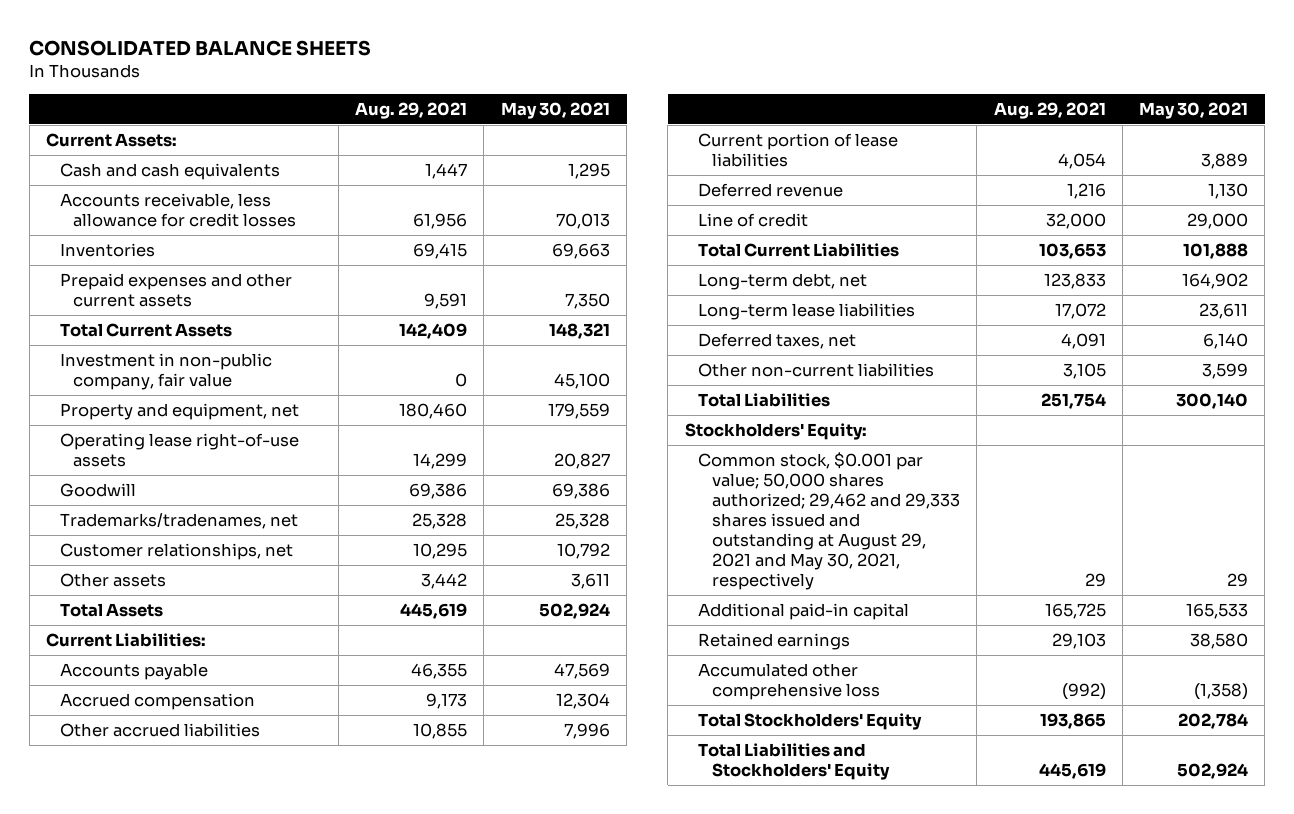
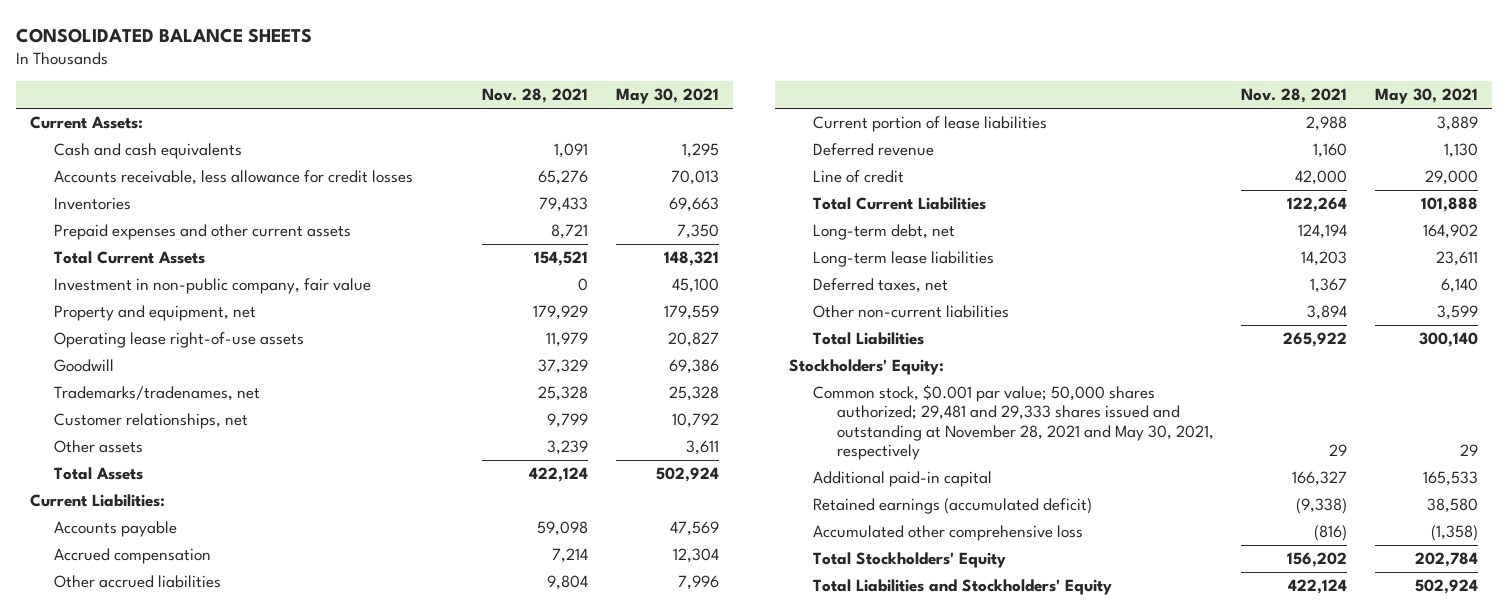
- | Aug. 29, 2021 | May 30, 2021
+ | Nov. 28, 2021 | May 30, 2021
- Common stock, $0.001 par value; 50,000 shares authorized; 29,462 and 29,333 shares issued and outstanding at August 29, 2021 and May 30, 2021, respectively | 29 | 29
+ Common stock, $0.001 par value; 50,000 shares authorized; 29,481 and 29,333 shares issued and outstanding at November 28, 2021 and May 30, 2021, respectively | 29 | 29
- Retained earnings | 29,103 | 38,580
+ Retained earnings (accumulated deficit) | (9,338) | 38,580

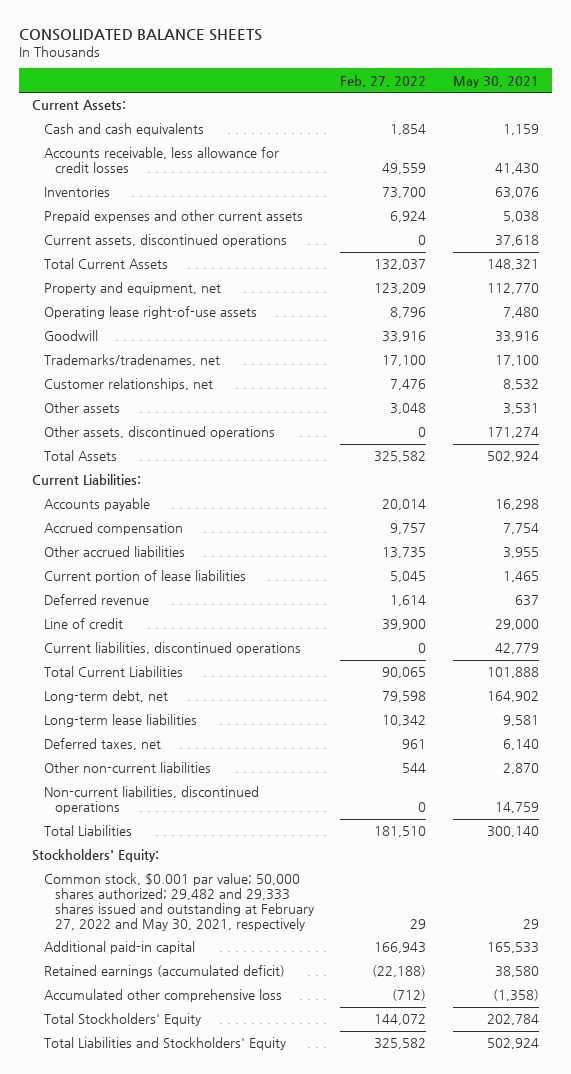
- | Nov. 28, 2021 | May 30, 2021
+ | Feb. 27, 2022 | May 30, 2021
- Cash and cash equivalents | 1,091 | 1,295
- Accounts receivable, less allowance for credit losses | 65,276 | 70,013
- Inventories | 79,433 | 69,663
- Prepaid expenses and other current assets | 8,721 | 7,350
+ Cash and cash equivalents | 1,854 | 1,159
+ Accounts receivable, less allowance for credit losses | 49,559 | 41,430
+ Inventories | 73,700 | 63,076
+ Prepaid expenses and other current assets | 6,924 | 5,038
+ Current assets, discontinued operations | 0 | 37,618
- Investment in non-public company, fair value | 0 | 45,100
- Property and equipment, net | 179,929 | 179,559
- Operating lease right-of-use assets | 11,979 | 20,827
- Goodwill | 37,329 | 69,386
- Trademarks/tradenames, net | 25,328 | 25,328
- Customer relationships, net | 9,799 | 10,792
- Other assets | 3,239 | 3,611
+ Property and equipment, net | 123,209 | 112,770
+ Operating lease right-of-use assets | 8,796 | 7,480
+ Goodwill | 33,916 | 33,916
+ Trademarks/tradenames, net | 17,100 | 17,100
+ Customer relationships, net | 7,476 | 8,532
+ Other assets | 3,048 | 3,531
+ Other assets, discontinued operations | 0 | 171,274
- Accounts payable | 59,098 | 47,569
- Accrued compensation | 7,214 | 12,304
- Other accrued liabilities | 9,804 | 7,996
- Current portion of lease liabilities | 2,988 | 3,889
- Deferred revenue | 1,160 | 1,130
+ Accounts payable | 20,014 | 16,298
+ Accrued compensation | 9,757 | 7,754
+ Other accrued liabilities | 13,735 | 3,955
+ Current portion of lease liabilities | 5,045 | 1,465
+ Deferred revenue | 1,614 | 637
+ Current liabilities, discontinued operations | 0 | 42,779
- Long-term lease liabilities | 14,203 | 23,611
+ Long-term lease liabilities | 10,342 | 9,581
- Other non-current liabilities | 3,894 | 3,599
+ Other non-current liabilities | 544 | 2,870
+ Non-current liabilities, discontinued operations | 0 | 14,759
- Common stock, $0.001 par value; 50,000 shares authorized; 29,481 and 29,333 shares issued and outstanding at November 28, 2021 and May 30, 2021, respectively | 29 | 29
+ Common stock, $0.001 par value; 50,000 shares authorized; 29,482 and 29,333 shares issued and outstanding at February 27, 2022 and May 30, 2021, respectively | 29 | 29

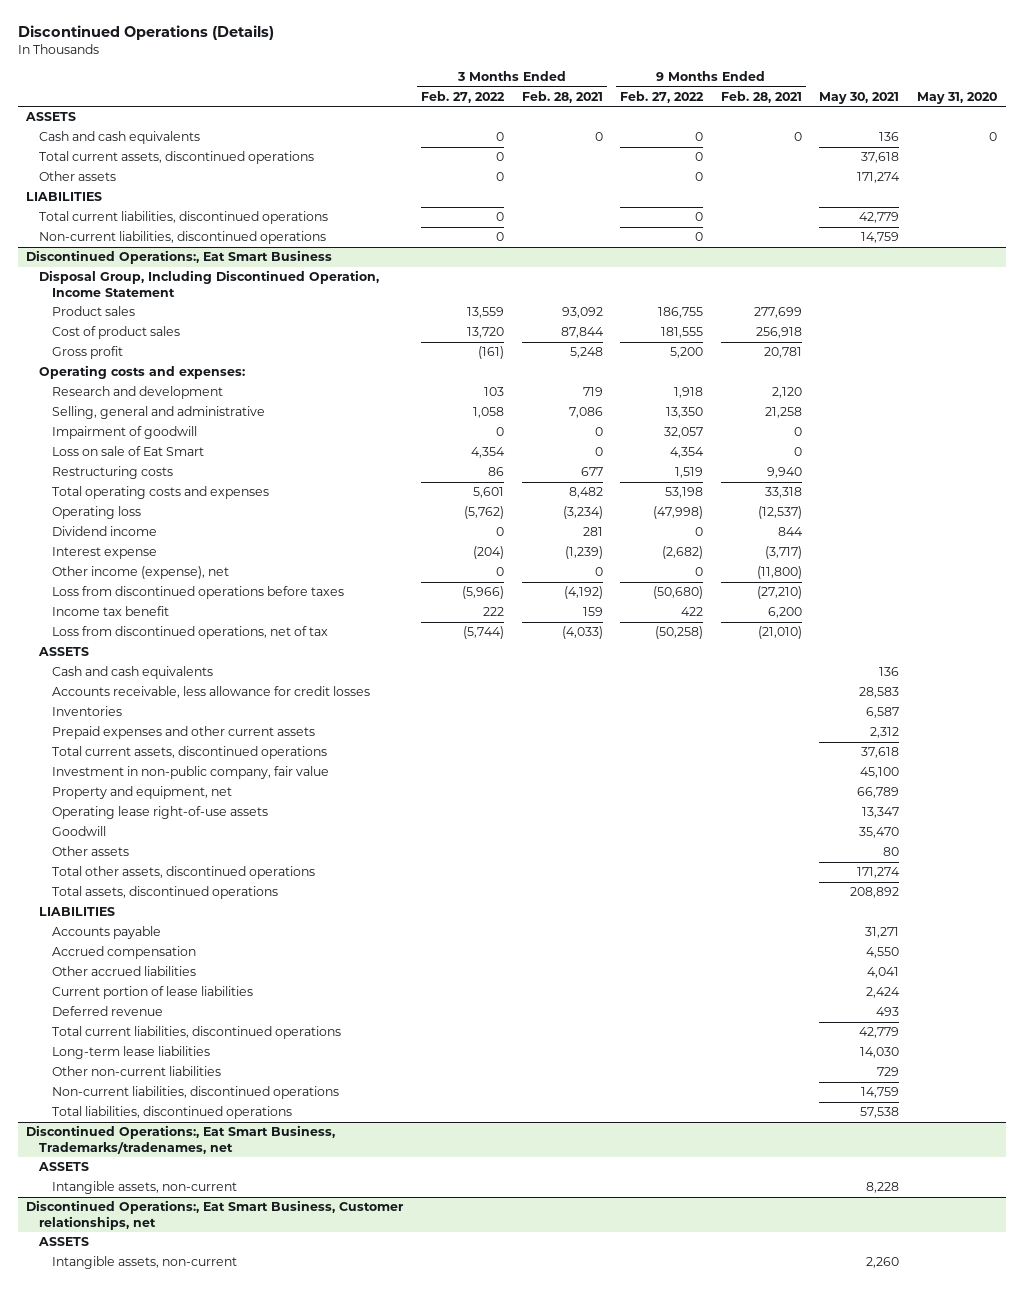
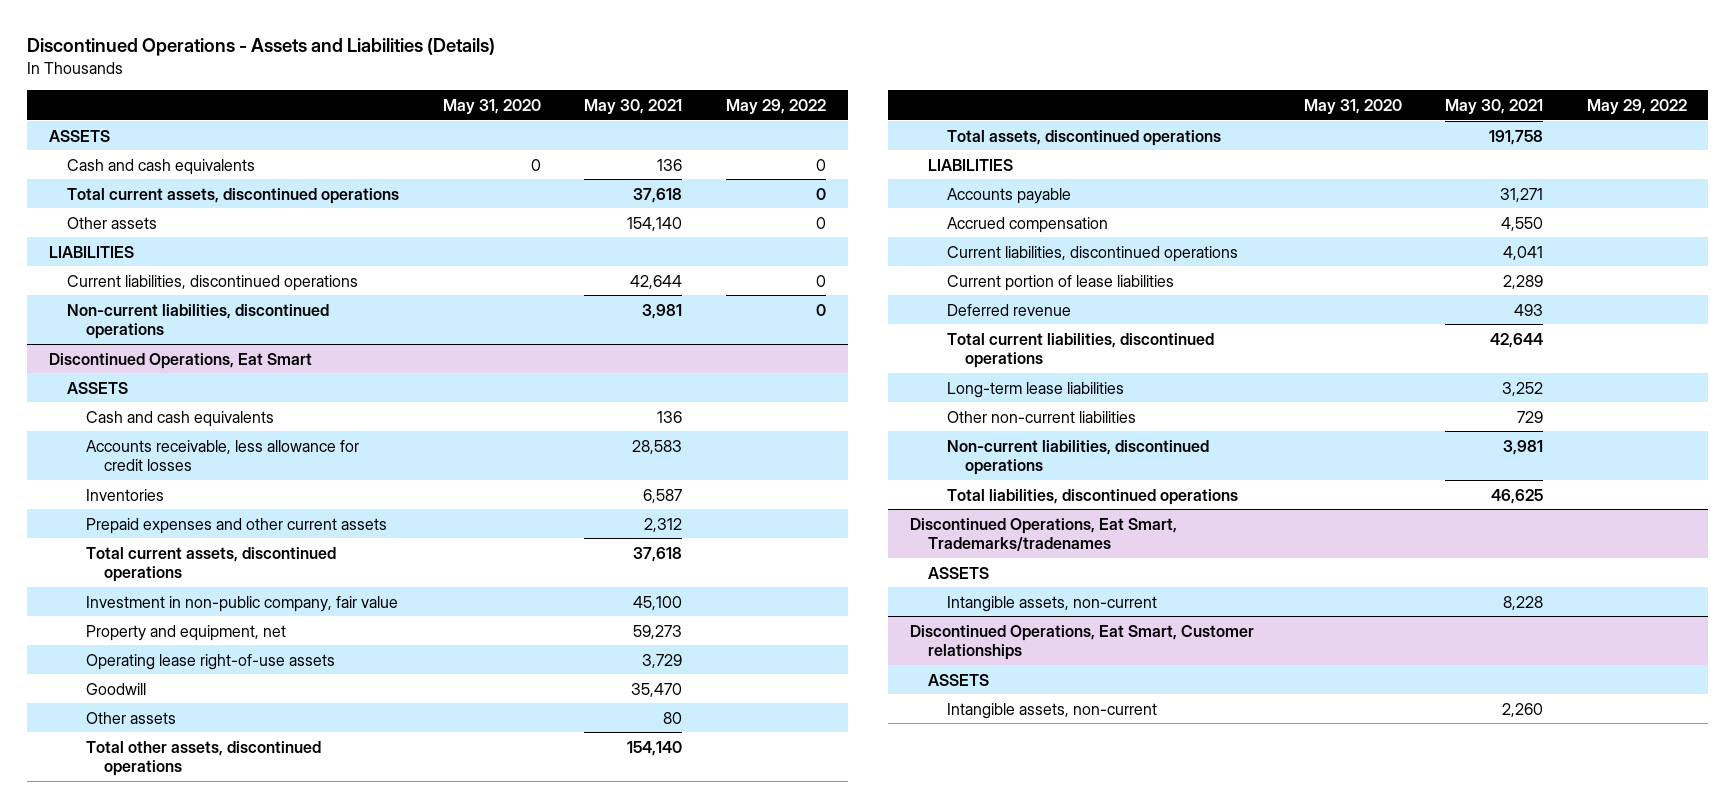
- Discontinued Operations (Details)
+ Discontinued Operations - Assets and Liabilities (Details)
- | 3 Months Ended Feb. 27, 2022 | 3 Months Ended Feb. 28, 2021 | 9 Months Ended Feb. 27, 2022 | 9 Months Ended Feb. 28, 2021 | May 30, 2021 | May 31, 2020
+ | May 31, 2020 | May 30, 2021 | May 29, 2022
- Other assets | 0 | | 0 | | 171,274 |
+ Other assets | | 154,140 | 0
- Total current liabilities, discontinued operations | 0 | | 0 | | 42,779 |
- Non-current liabilities, discontinued operations | 0 | | 0 | | 14,759 |
- Discontinued Operations:, Eat Smart Business
- Disposal Group, Including Discontinued Operation, Income Statement
- Product sales | 13,559 | 93,092 | 186,755 | 277,699 | |
- Cost of product sales | 13,720 | 87,844 | 181,555 | 256,918 | |
- Gross profit | (161) | 5,248 | 5,200 | 20,781 | |
- Operating costs and expenses:
- Research and development | 103 | 719 | 1,918 | 2,120 | |
- Selling, general and administrative | 1,058 | 7,086 | 13,350 | 21,258 | |
- Impairment of goodwill | 0 | 0 | 32,057 | 0 | |
- Loss on sale of Eat Smart | 4,354 | 0 | 4,354 | 0 | |
- Restructuring costs | 86 | 677 | 1,519 | 9,940 | |
- Total operating costs and expenses | 5,601 | 8,482 | 53,198 | 33,318 | |
- Operating loss | (5,762) | (3,234) | (47,998) | (12,537) | |
- Dividend income | 0 | 281 | 0 | 844 | |
- Interest expense | (204) | (1,239) | (2,682) | (3,717) | |
- Other income (expense), net | 0 | 0 | 0 | (11,800) | |
- Loss from discontinued operations before taxes | (5,966) | (4,192) | (50,680) | (27,210) | |
- Income tax benefit | 222 | 159 | 422 | 6,200 | |
- Loss from discontinued operations, net of tax | (5,744) | (4,033) | (50,258) | (21,010) | |
+ Current liabilities, discontinued operations | | 42,644 | 0
+ Non-current liabilities, discontinued operations | | 3,981 | 0
+ Discontinued Operations, Eat Smart
- Property and equipment, net | | | | | 66,789 |
- Operating lease right-of-use assets | | | | | 13,347 |
+ Property and equipment, net | | 59,273 |
+ Operating lease right-of-use assets | | 3,729 |
- Total other assets, discontinued operations | | | | | 171,274 |
- Total assets, discontinued operations | | | | | 208,892 |
+ Total other assets, discontinued operations | | 154,140 |
+ Total assets, discontinued operations | | 191,758 |
- Other accrued liabilities | | | | | 4,041 |
- Current portion of lease liabilities | | | | | 2,424 |
+ Current liabilities, discontinued operations | | 4,041 |
+ Current portion of lease liabilities | | 2,289 |
- Total current liabilities, discontinued operations | | | | | 42,779 |
- Long-term lease liabilities | | | | | 14,030 |
+ Total current liabilities, discontinued operations | | 42,644 |
+ Long-term lease liabilities | | 3,252 |
- Non-current liabilities, discontinued operations | | | | | 14,759 |
- Total liabilities, discontinued operations | | | | | 57,538 |
- Discontinued Operations:, Eat Smart Business, Trademarks/tradenames, net
+ Non-current liabilities, discontinued operations | | 3,981 |
+ Total liabilities, discontinued operations | | 46,625 |
+ Discontinued Operations, Eat Smart, Trademarks/tradenames
- Discontinued Operations:, Eat Smart Business, Customer relationships, net
+ Discontinued Operations, Eat Smart, Customer relationships

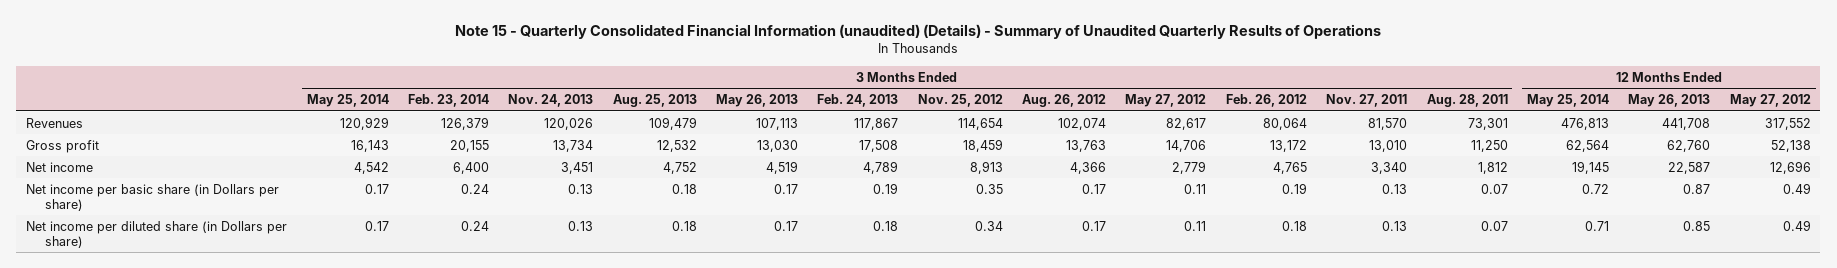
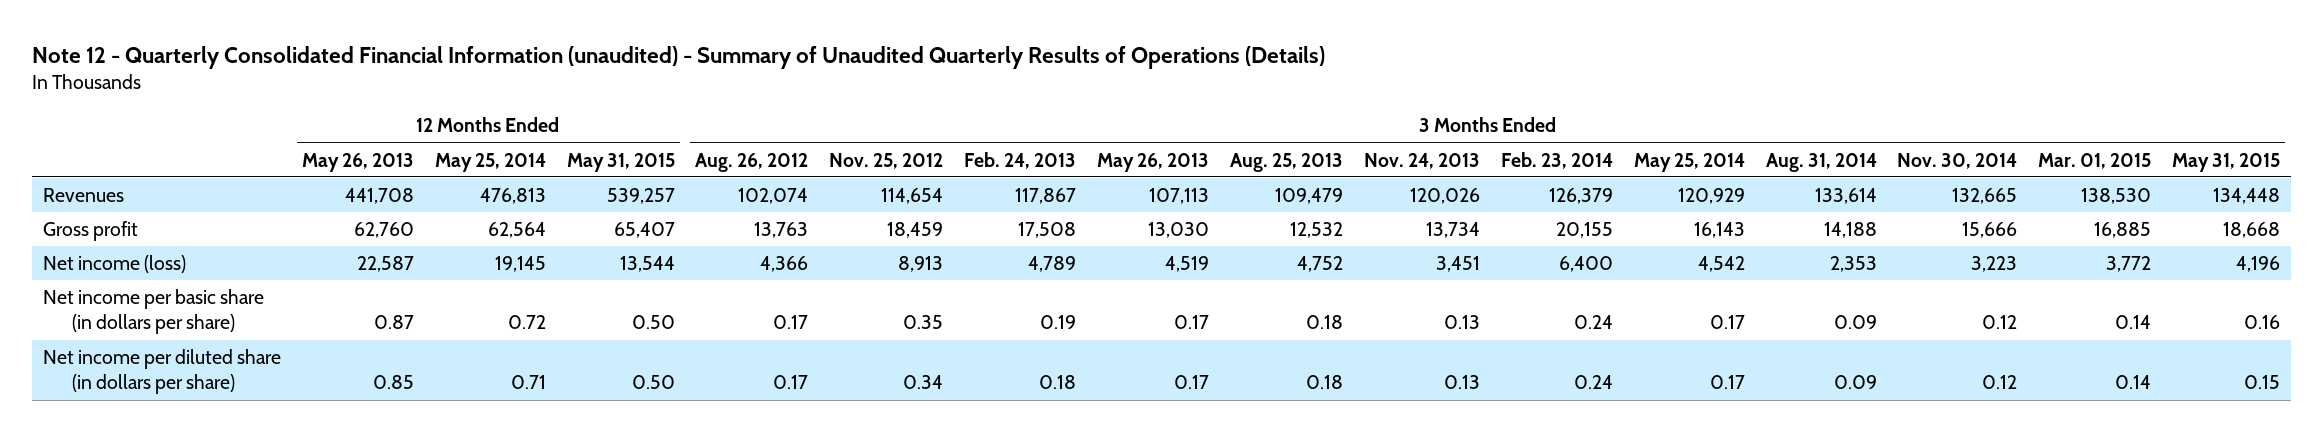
- Note 15 - Quarterly Consolidated Financial Information (unaudited) (Details) - Summary of Unaudited Quarterly Results of Operations
+ Note 12 - Quarterly Consolidated Financial Information (unaudited) - Summary of Unaudited Quarterly Results of Operations (Details)
- | 3 Months Ended May 25, 2014 | 3 Months Ended Feb. 23, 2014 | 3 Months Ended Nov. 24, 2013 | 3 Months Ended Aug. 25, 2013 | 3 Months Ended May 26, 2013 | 3 Months Ended Feb. 24, 2013 | 3 Months Ended Nov. 25, 2012 | 3 Months Ended Aug. 26, 2012 | 3 Months Ended May 27, 2012 | 3 Months Ended Feb. 26, 2012 | 3 Months Ended Nov. 27, 2011 | 3 Months Ended Aug. 28, 2011 | 12 Months Ended May 25, 2014 | 12 Months Ended May 26, 2013 | 12 Months Ended May 27, 2012
+ | 12 Months Ended May 26, 2013 | 12 Months Ended May 25, 2014 | 12 Months Ended May 31, 2015 | 3 Months Ended Aug. 26, 2012 | 3 Months Ended Nov. 25, 2012 | 3 Months Ended Feb. 24, 2013 | 3 Months Ended May 26, 2013 | 3 Months Ended Aug. 25, 2013 | 3 Months Ended Nov. 24, 2013 | 3 Months Ended Feb. 23, 2014 | 3 Months Ended May 25, 2014 | 3 Months Ended Aug. 31, 2014 | 3 Months Ended Nov. 30, 2014 | 3 Months Ended Mar. 01, 2015 | 3 Months Ended May 31, 2015
- Net income | 4,542 | 6,400 | 3,451 | 4,752 | 4,519 | 4,789 | 8,913 | 4,366 | 2,779 | 4,765 | 3,340 | 1,812 | 19,145 | 22,587 | 12,696
- Net income per basic share (in Dollars per share) | 0.17 | 0.24 | 0.13 | 0.18 | 0.17 | 0.19 | 0.35 | 0.17 | 0.11 | 0.19 | 0.13 | 0.07 | 0.72 | 0.87 | 0.49
- Net income per diluted share (in Dollars per share) | 0.17 | 0.24 | 0.13 | 0.18 | 0.17 | 0.18 | 0.34 | 0.17 | 0.11 | 0.18 | 0.13 | 0.07 | 0.71 | 0.85 | 0.49
+ Net income (loss) | 22,587 | 19,145 | 13,544 | 4,366 | 8,913 | 4,789 | 4,519 | 4,752 | 3,451 | 6,400 | 4,542 | 2,353 | 3,223 | 3,772 | 4,196
+ Net income per basic share (in dollars per share) | 0.87 | 0.72 | 0.50 | 0.17 | 0.35 | 0.19 | 0.17 | 0.18 | 0.13 | 0.24 | 0.17 | 0.09 | 0.12 | 0.14 | 0.16
+ Net income per diluted share (in dollars per share) | 0.85 | 0.71 | 0.50 | 0.17 | 0.34 | 0.18 | 0.17 | 0.18 | 0.13 | 0.24 | 0.17 | 0.09 | 0.12 | 0.14 | 0.15

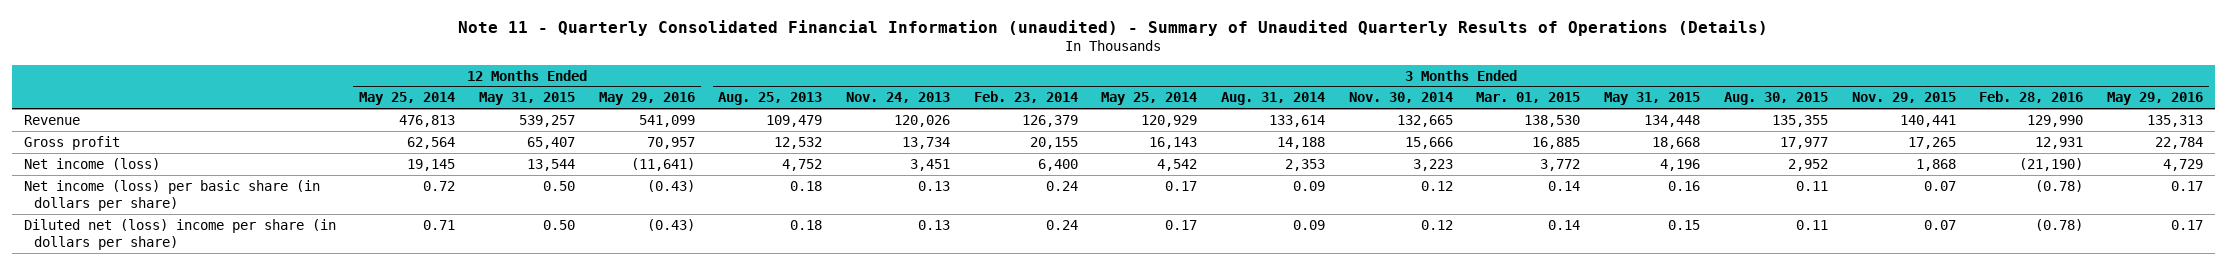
- Note 12 - Quarterly Consolidated Financial Information (unaudited) - Summary of Unaudited Quarterly Results of Operations (Details)
+ Note 11 - Quarterly Consolidated Financial Information (unaudited) - Summary of Unaudited Quarterly Results of Operations (Details)
- | 12 Months Ended May 26, 2013 | 12 Months Ended May 25, 2014 | 12 Months Ended May 31, 2015 | 3 Months Ended Aug. 26, 2012 | 3 Months Ended Nov. 25, 2012 | 3 Months Ended Feb. 24, 2013 | 3 Months Ended May 26, 2013 | 3 Months Ended Aug. 25, 2013 | 3 Months Ended Nov. 24, 2013 | 3 Months Ended Feb. 23, 2014 | 3 Months Ended May 25, 2014 | 3 Months Ended Aug. 31, 2014 | 3 Months Ended Nov. 30, 2014 | 3 Months Ended Mar. 01, 2015 | 3 Months Ended May 31, 2015
+ | 12 Months Ended May 25, 2014 | 12 Months Ended May 31, 2015 | 12 Months Ended May 29, 2016 | 3 Months Ended Aug. 25, 2013 | 3 Months Ended Nov. 24, 2013 | 3 Months Ended Feb. 23, 2014 | 3 Months Ended May 25, 2014 | 3 Months Ended Aug. 31, 2014 | 3 Months Ended Nov. 30, 2014 | 3 Months Ended Mar. 01, 2015 | 3 Months Ended May 31, 2015 | 3 Months Ended Aug. 30, 2015 | 3 Months Ended Nov. 29, 2015 | 3 Months Ended Feb. 28, 2016 | 3 Months Ended May 29, 2016
- Revenues | 441,708 | 476,813 | 539,257 | 102,074 | 114,654 | 117,867 | 107,113 | 109,479 | 120,026 | 126,379 | 120,929 | 133,614 | 132,665 | 138,530 | 134,448
+ Revenue | 476,813 | 539,257 | 541,099 | 109,479 | 120,026 | 126,379 | 120,929 | 133,614 | 132,665 | 138,530 | 134,448 | 135,355 | 140,441 | 129,990 | 135,313
- Net income per basic share (in dollars per share) | 0.87 | 0.72 | 0.50 | 0.17 | 0.35 | 0.19 | 0.17 | 0.18 | 0.13 | 0.24 | 0.17 | 0.09 | 0.12 | 0.14 | 0.16
- Net income per diluted share (in dollars per share) | 0.85 | 0.71 | 0.50 | 0.17 | 0.34 | 0.18 | 0.17 | 0.18 | 0.13 | 0.24 | 0.17 | 0.09 | 0.12 | 0.14 | 0.15
+ Net income (loss) per basic share (in dollars per share) | 0.72 | 0.50 | (0.43) | 0.18 | 0.13 | 0.24 | 0.17 | 0.09 | 0.12 | 0.14 | 0.16 | 0.11 | 0.07 | (0.78) | 0.17
+ Diluted net (loss) income per share (in dollars per share) | 0.71 | 0.50 | (0.43) | 0.18 | 0.13 | 0.24 | 0.17 | 0.09 | 0.12 | 0.14 | 0.15 | 0.11 | 0.07 | (0.78) | 0.17

